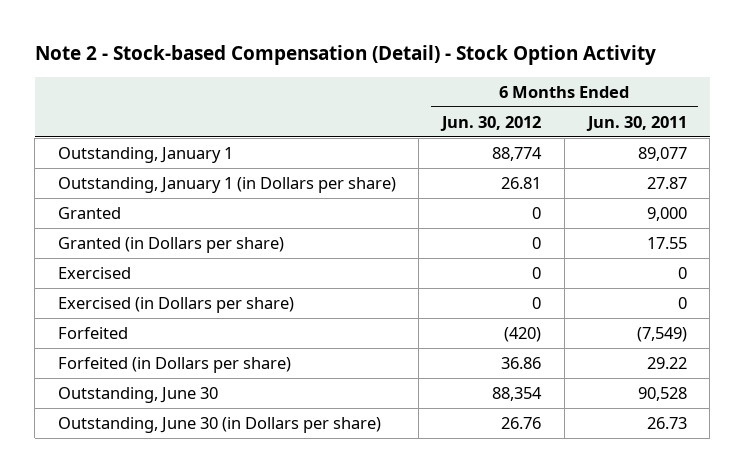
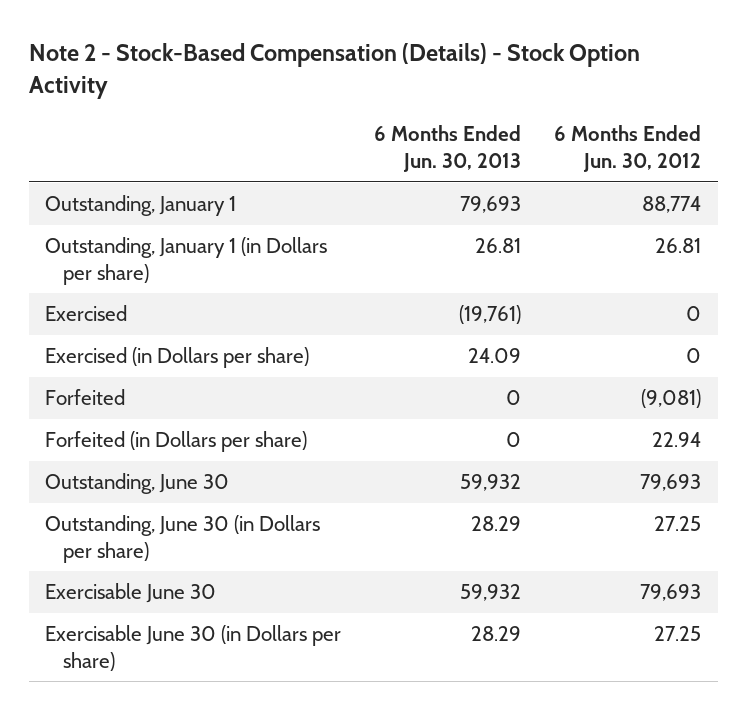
- Note 2 - Stock-based Compensation (Detail) - Stock Option Activity
+ Note 2 - Stock-Based Compensation (Details) - Stock Option Activity
- | 6 Months Ended Jun. 30, 2012 | 6 Months Ended Jun. 30, 2011
+ | 6 Months Ended Jun. 30, 2013 | 6 Months Ended Jun. 30, 2012
- Granted | 0 | 9,000
- Granted (in Dollars per share) | 0 | 17.55
- Forfeited | (420) | (7,549)
- Forfeited (in Dollars per share) | 36.86 | 29.22
- Outstanding, June 30 | 88,354 | 90,528
- Outstanding, June 30 (in Dollars per share) | 26.76 | 26.73
+ Forfeited | 0 | (9,081)
+ Forfeited (in Dollars per share) | 0 | 22.94
+ Outstanding, June 30 | 59,932 | 79,693
+ Outstanding, June 30 (in Dollars per share) | 28.29 | 27.25
+ Exercisable June 30 | 59,932 | 79,693
+ Exercisable June 30 (in Dollars per share) | 28.29 | 27.25

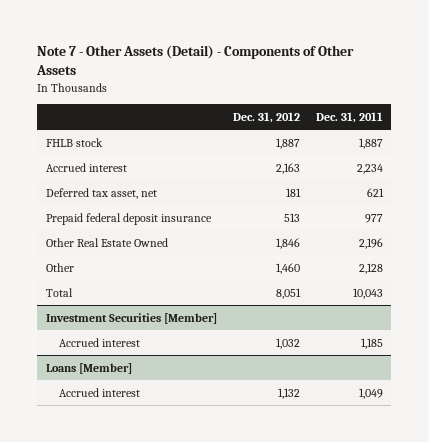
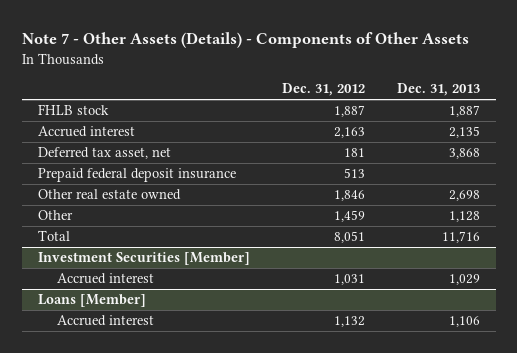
- Note 7 - Other Assets (Detail) - Components of Other Assets
+ Note 7 - Other Assets (Details) - Components of Other Assets
- | Dec. 31, 2012 | Dec. 31, 2011
+ | Dec. 31, 2012 | Dec. 31, 2013
- Other Real Estate Owned | 1,846 | 2,196
- Other | 1,460 | 2,128
+ Other real estate owned | 1,846 | 2,698
+ Other | 1,459 | 1,128
@ Investment Securities [Member]
- Accrued interest | 1,032 | 1,185
+ Accrued interest | 1,031 | 1,029

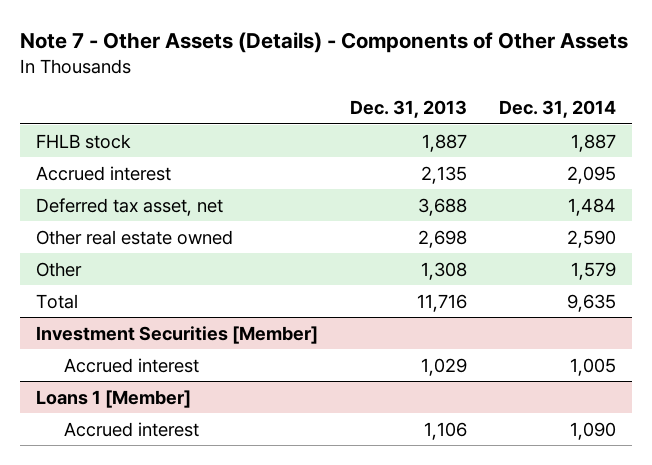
- | Dec. 31, 2012 | Dec. 31, 2013
+ | Dec. 31, 2013 | Dec. 31, 2014
- Deferred tax asset, net | 181 | 3,868
- Prepaid federal deposit insurance | 513 |
+ Deferred tax asset, net | 3,688 | 1,484
- Other | 1,459 | 1,128
+ Other | 1,308 | 1,579
- Loans [Member]
+ Loans 1 [Member]

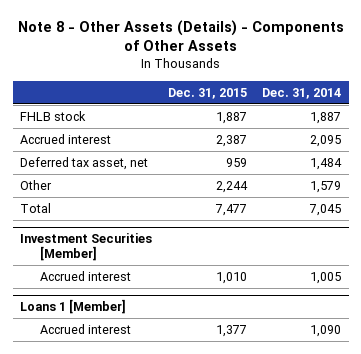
- Note 7 - Other Assets (Details) - Components of Other Assets
+ Note 8 - Other Assets (Details) - Components of Other Assets
- | Dec. 31, 2013 | Dec. 31, 2014
+ | Dec. 31, 2015 | Dec. 31, 2014
- Other real estate owned | 2,698 | 2,590
- Total | 11,716 | 9,635
+ Total | 7,477 | 7,045

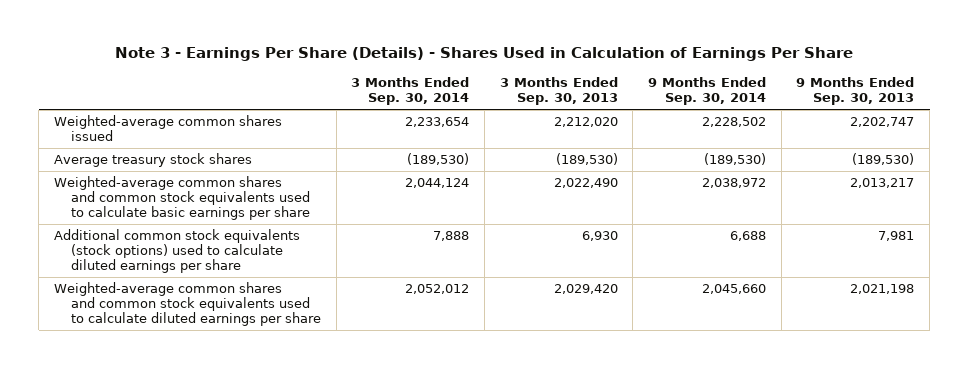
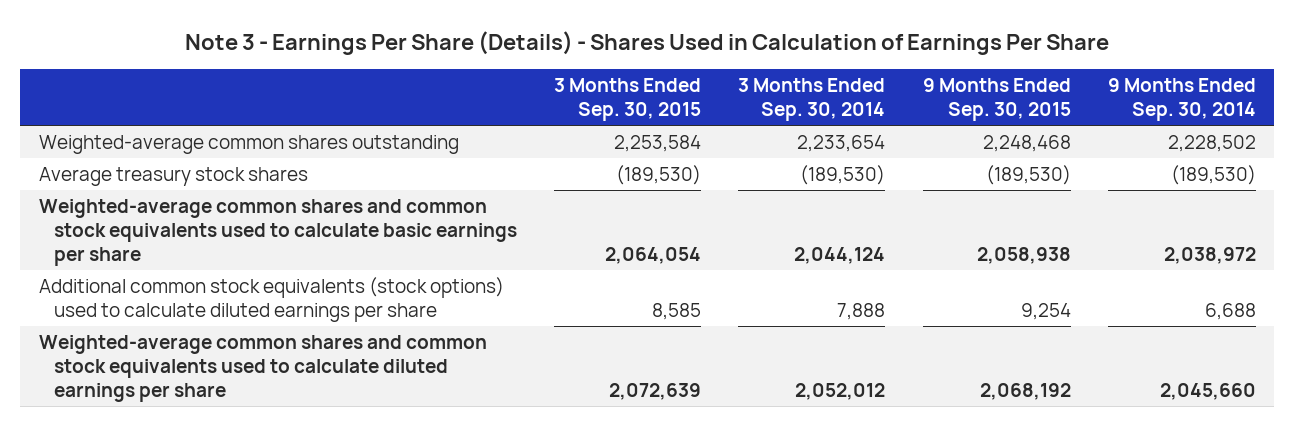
- | 3 Months Ended Sep. 30, 2014 | 3 Months Ended Sep. 30, 2013 | 9 Months Ended Sep. 30, 2014 | 9 Months Ended Sep. 30, 2013
+ | 3 Months Ended Sep. 30, 2015 | 3 Months Ended Sep. 30, 2014 | 9 Months Ended Sep. 30, 2015 | 9 Months Ended Sep. 30, 2014
- Weighted-average common shares issued | 2,233,654 | 2,212,020 | 2,228,502 | 2,202,747
+ Weighted-average common shares outstanding | 2,253,584 | 2,233,654 | 2,248,468 | 2,228,502

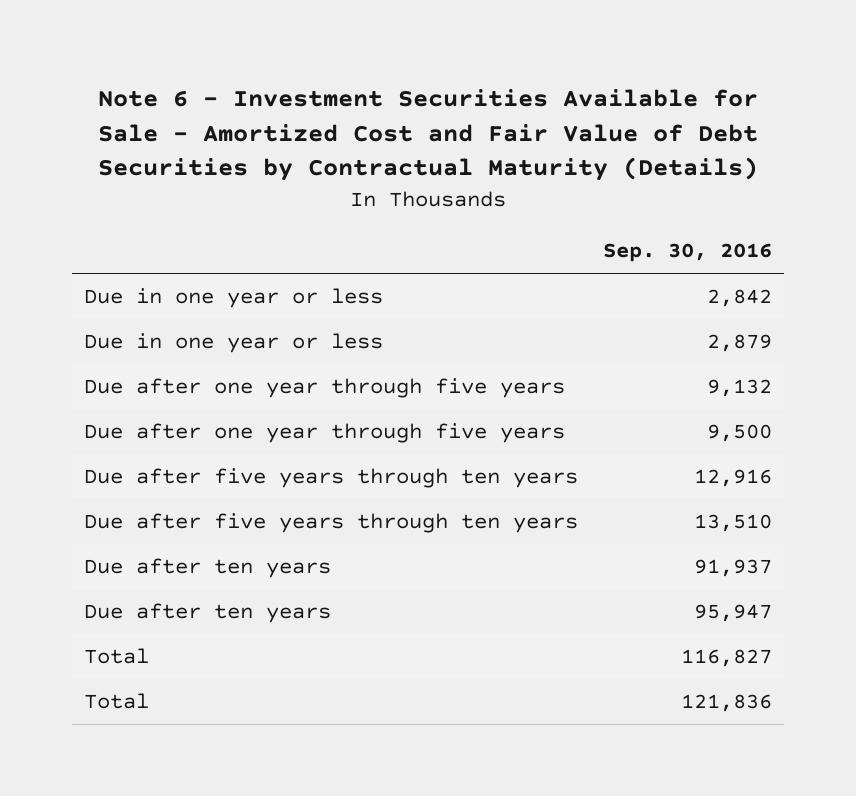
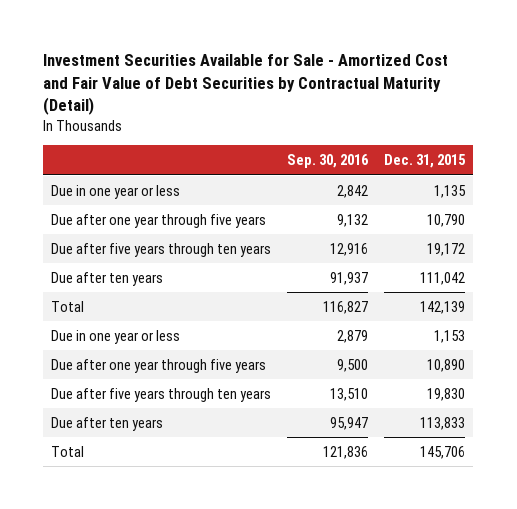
- Note 6 - Investment Securities Available for Sale - Amortized Cost and Fair Value of Debt Securities by Contractual Maturity (Details)
+ Investment Securities Available for Sale - Amortized Cost and Fair Value of Debt Securities by Contractual Maturity (Detail)
- | Sep. 30, 2016
+ | Sep. 30, 2016 | Dec. 31, 2015
moved down: Due in one year or less | 2,879 | 1,153
moved down: Due after one year through five years | 9,500 | 10,890
moved down: Due after five years through ten years | 13,510 | 19,830
moved down: Due after ten years | 95,947 | 113,833

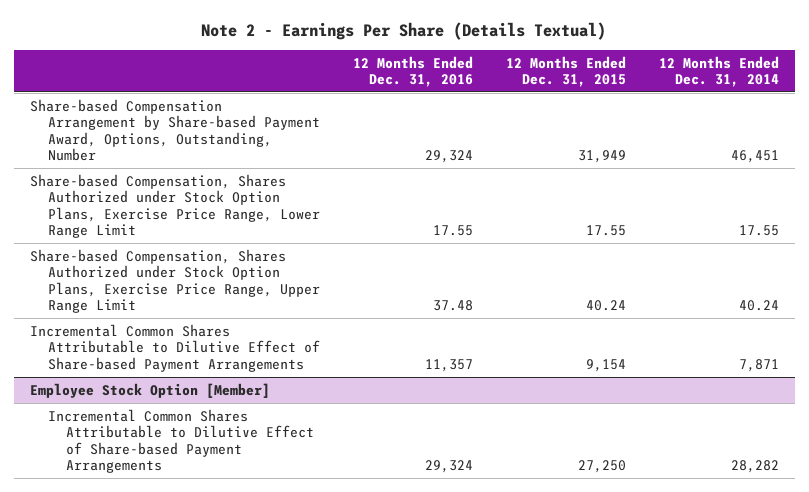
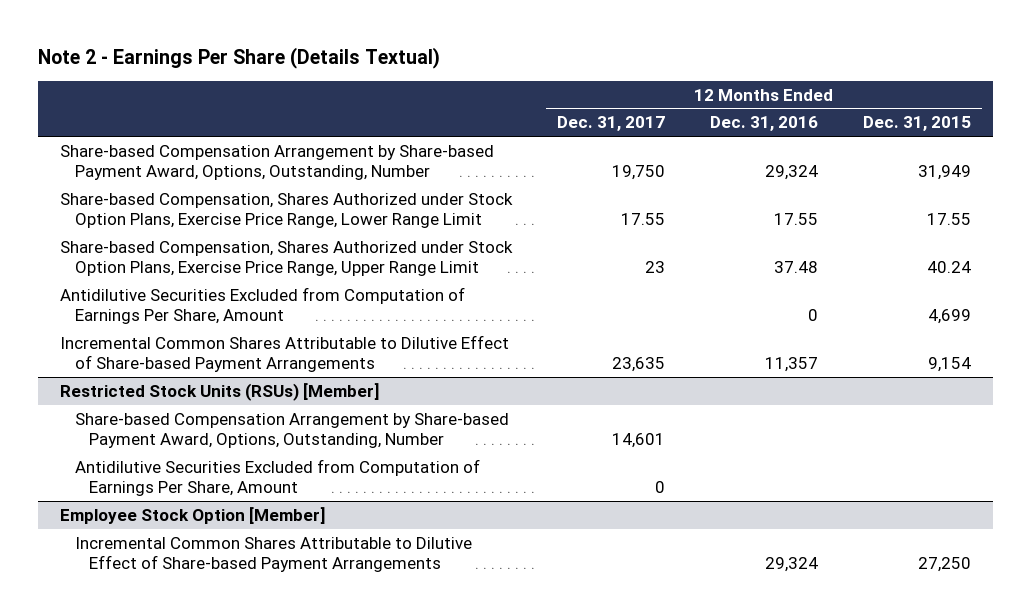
- | 12 Months Ended Dec. 31, 2016 | 12 Months Ended Dec. 31, 2015 | 12 Months Ended Dec. 31, 2014
+ | 12 Months Ended Dec. 31, 2017 | 12 Months Ended Dec. 31, 2016 | 12 Months Ended Dec. 31, 2015
+ Antidilutive Securities Excluded from Computation of Earnings Per Share, Amount | | 0 | 4,699
+ Restricted Stock Units (RSUs) [Member]
+ Share-based Compensation Arrangement by Share-based Payment Award, Options, Outstanding, Number | 14,601 | |
+ Antidilutive Securities Excluded from Computation of Earnings Per Share, Amount | 0 | |

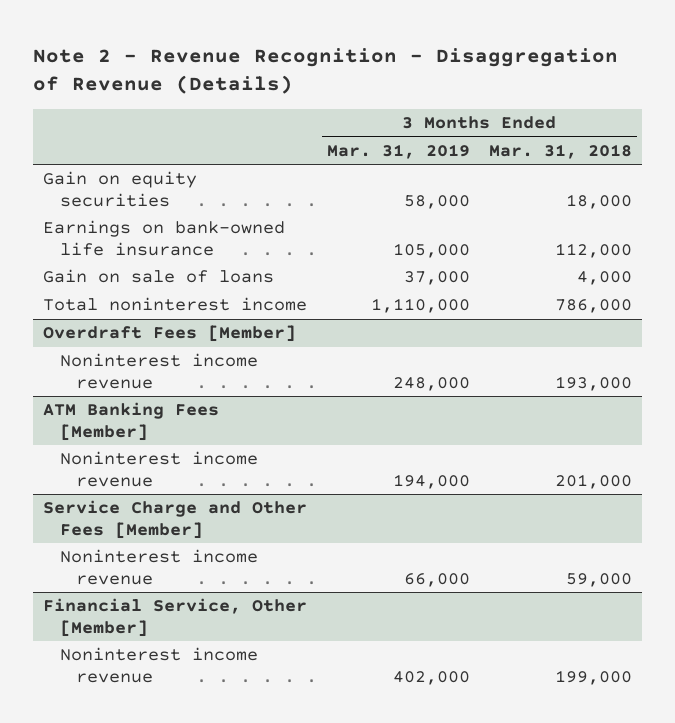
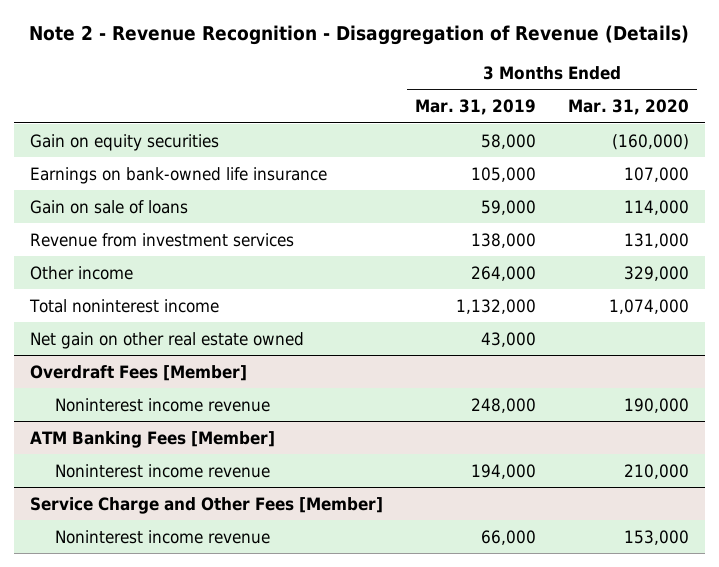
- | 3 Months Ended Mar. 31, 2019 | 3 Months Ended Mar. 31, 2018
+ | 3 Months Ended Mar. 31, 2019 | 3 Months Ended Mar. 31, 2020
- Gain on sale of loans | 37,000 | 4,000
- Total noninterest income | 1,110,000 | 786,000
+ Gain on sale of loans | 59,000 | 114,000
+ Revenue from investment services | 138,000 | 131,000
+ Other income | 264,000 | 329,000
+ Total noninterest income | 1,132,000 | 1,074,000
+ Net gain on other real estate owned | 43,000 |
- Financial Service, Other [Member]
- Noninterest income revenue | 402,000 | 199,000

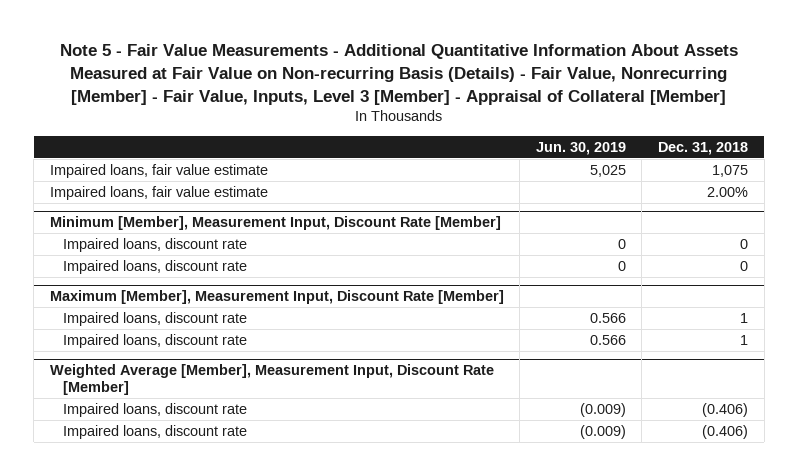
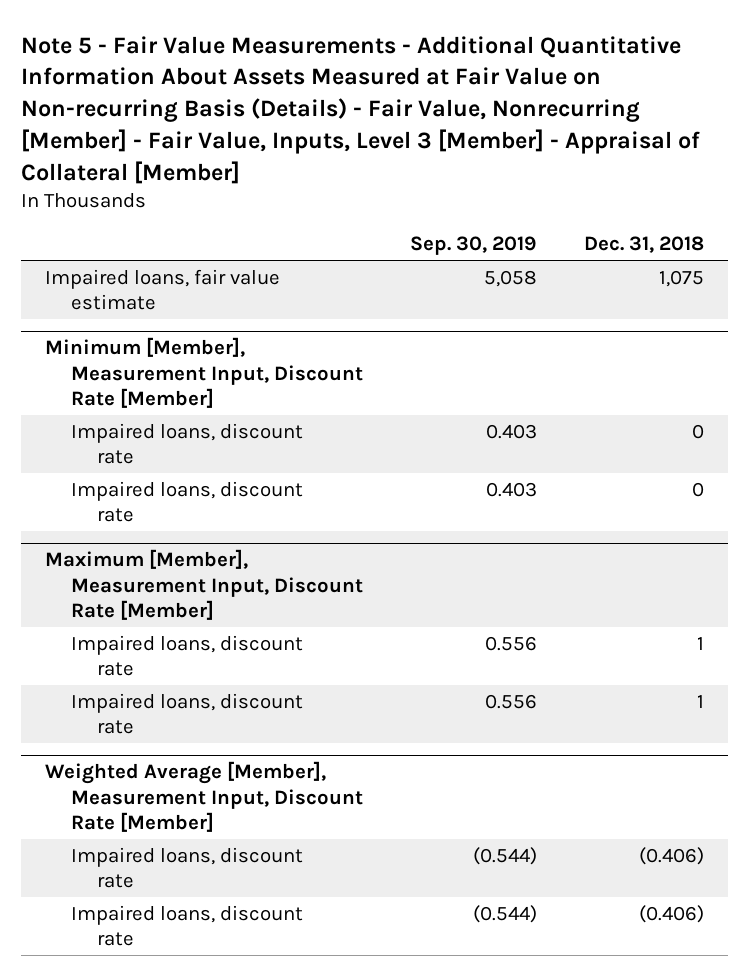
- | Jun. 30, 2019 | Dec. 31, 2018
+ | Sep. 30, 2019 | Dec. 31, 2018
- Impaired loans, fair value estimate | | 2.00%

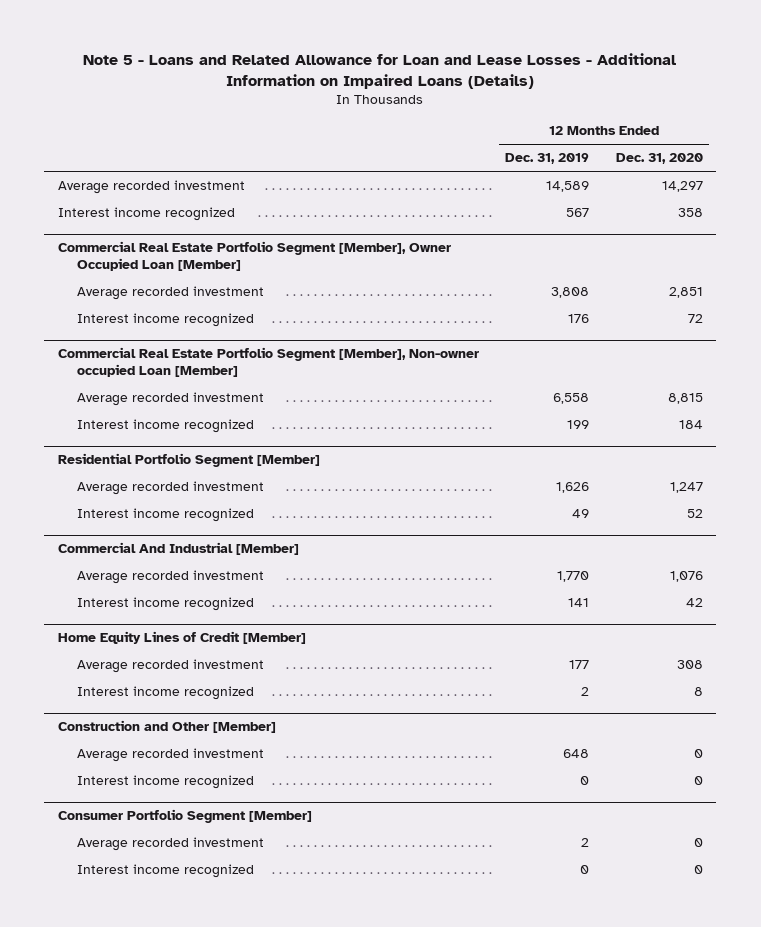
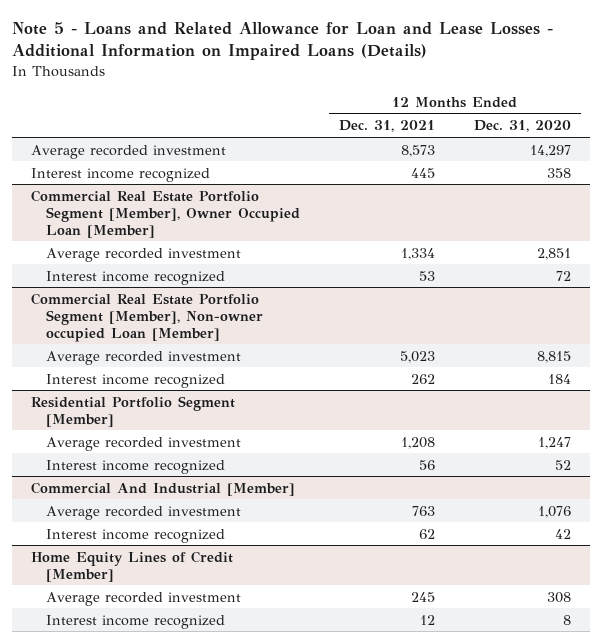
- | 12 Months Ended Dec. 31, 2019 | 12 Months Ended Dec. 31, 2020
+ | 12 Months Ended Dec. 31, 2021 | 12 Months Ended Dec. 31, 2020
- Construction and Other [Member]
- Average recorded investment | 648 | 0
- Interest income recognized | 0 | 0
- Consumer Portfolio Segment [Member]
- Average recorded investment | 2 | 0
- Interest income recognized | 0 | 0

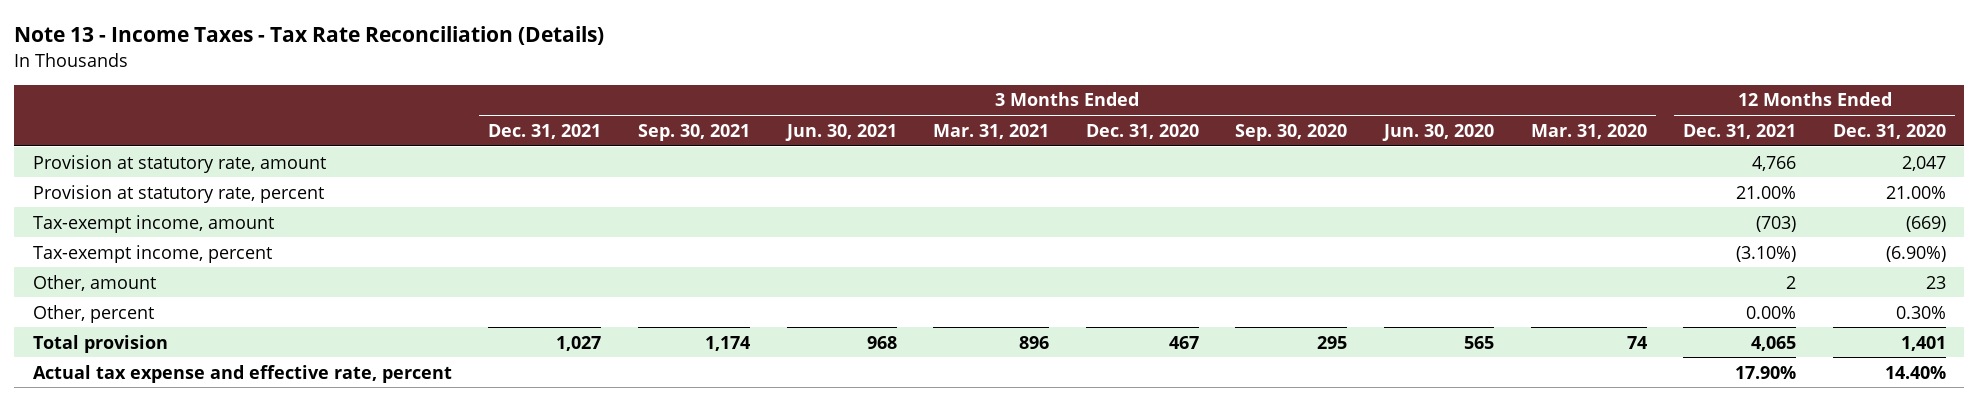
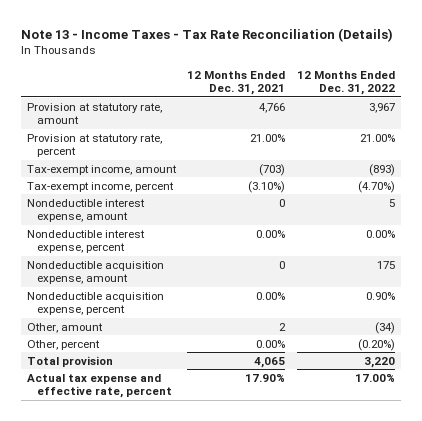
- | 3 Months Ended Dec. 31, 2021 | 3 Months Ended Sep. 30, 2021 | 3 Months Ended Jun. 30, 2021 | 3 Months Ended Mar. 31, 2021 | 3 Months Ended Dec. 31, 2020 | 3 Months Ended Sep. 30, 2020 | 3 Months Ended Jun. 30, 2020 | 3 Months Ended Mar. 31, 2020 | 12 Months Ended Dec. 31, 2021 | 12 Months Ended Dec. 31, 2020
+ | 12 Months Ended Dec. 31, 2021 | 12 Months Ended Dec. 31, 2022
+ Nondeductible interest expense, amount | 0 | 5
+ Nondeductible interest expense, percent | 0.00% | 0.00%
+ Nondeductible acquisition expense, amount | 0 | 175
+ Nondeductible acquisition expense, percent | 0.00% | 0.90%

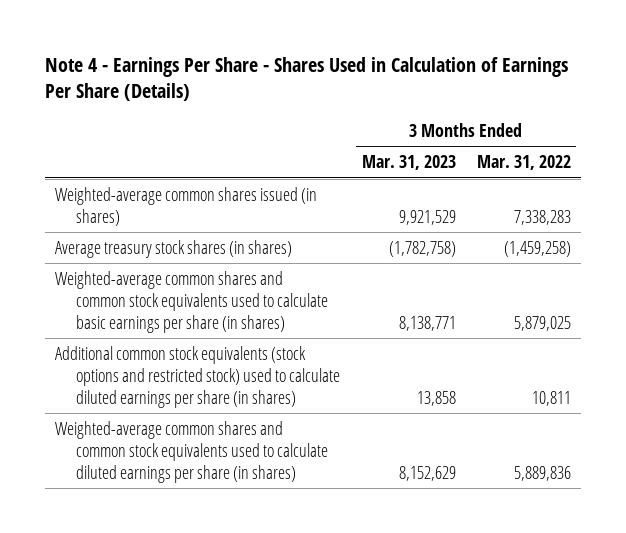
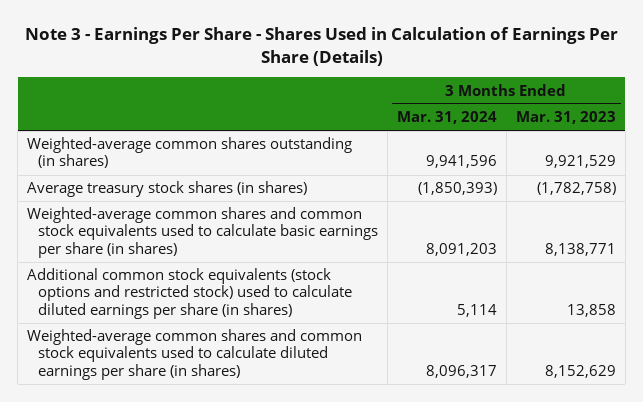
- Note 4 - Earnings Per Share - Shares Used in Calculation of Earnings Per Share (Details)
+ Note 3 - Earnings Per Share - Shares Used in Calculation of Earnings Per Share (Details)
- | 3 Months Ended Mar. 31, 2023 | 3 Months Ended Mar. 31, 2022
+ | 3 Months Ended Mar. 31, 2024 | 3 Months Ended Mar. 31, 2023
- Weighted-average common shares issued (in shares) | 9,921,529 | 7,338,283
+ Weighted-average common shares outstanding (in shares) | 9,941,596 | 9,921,529

